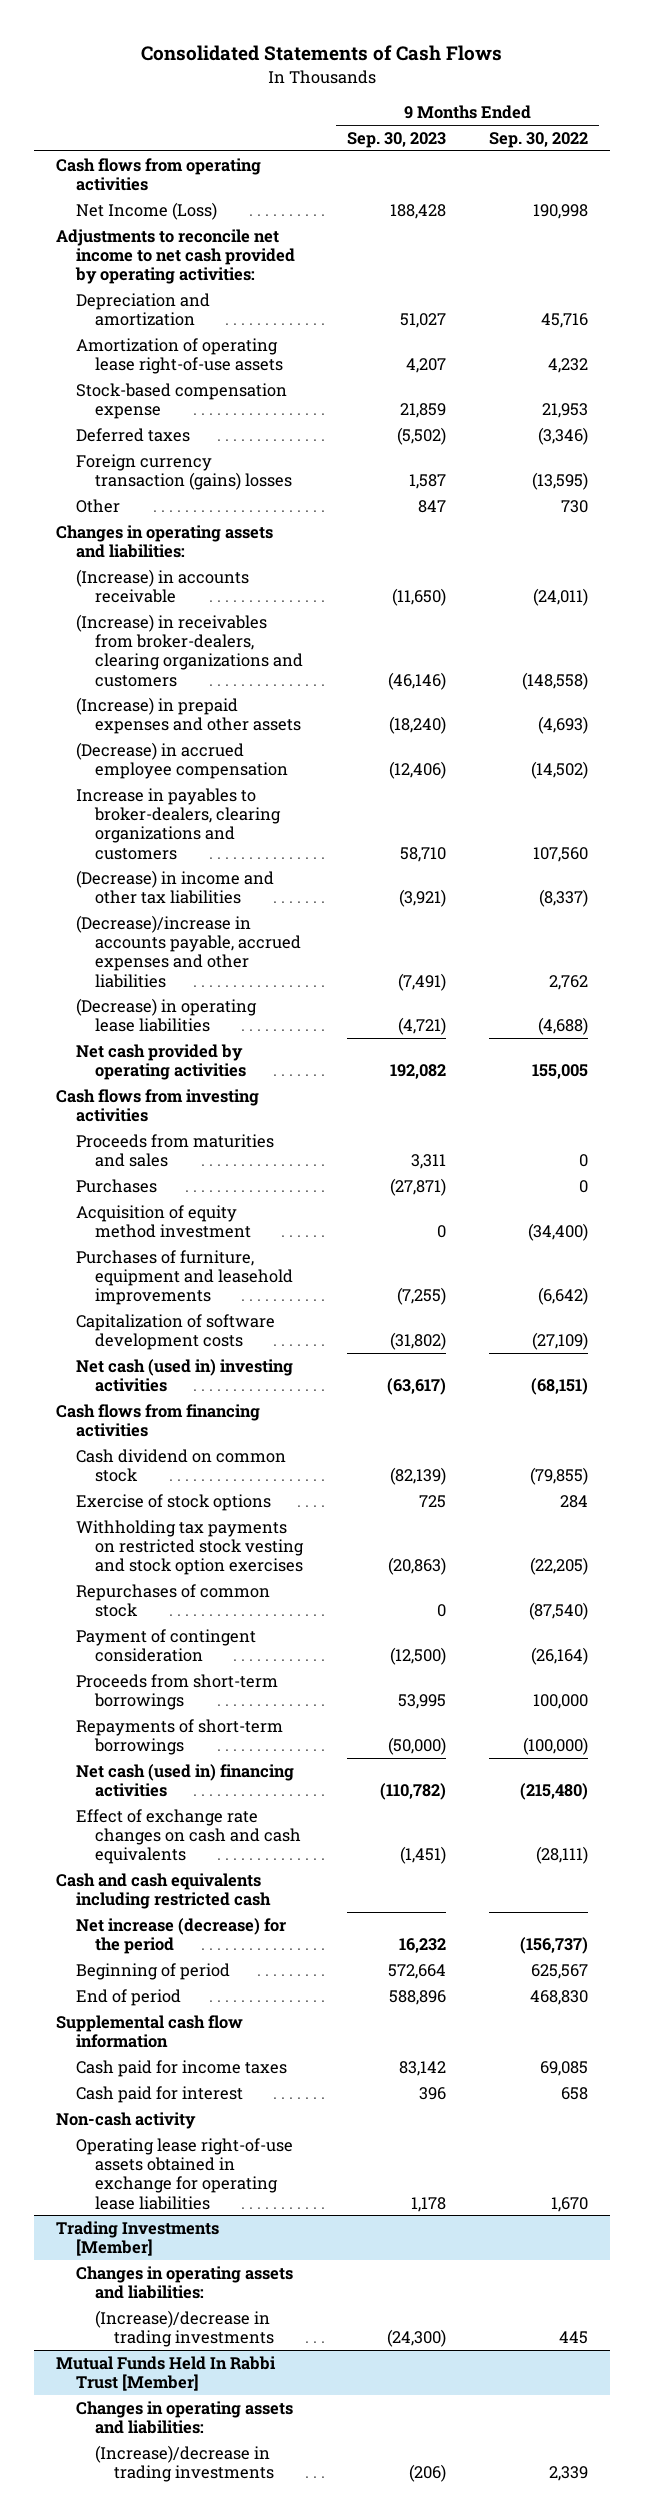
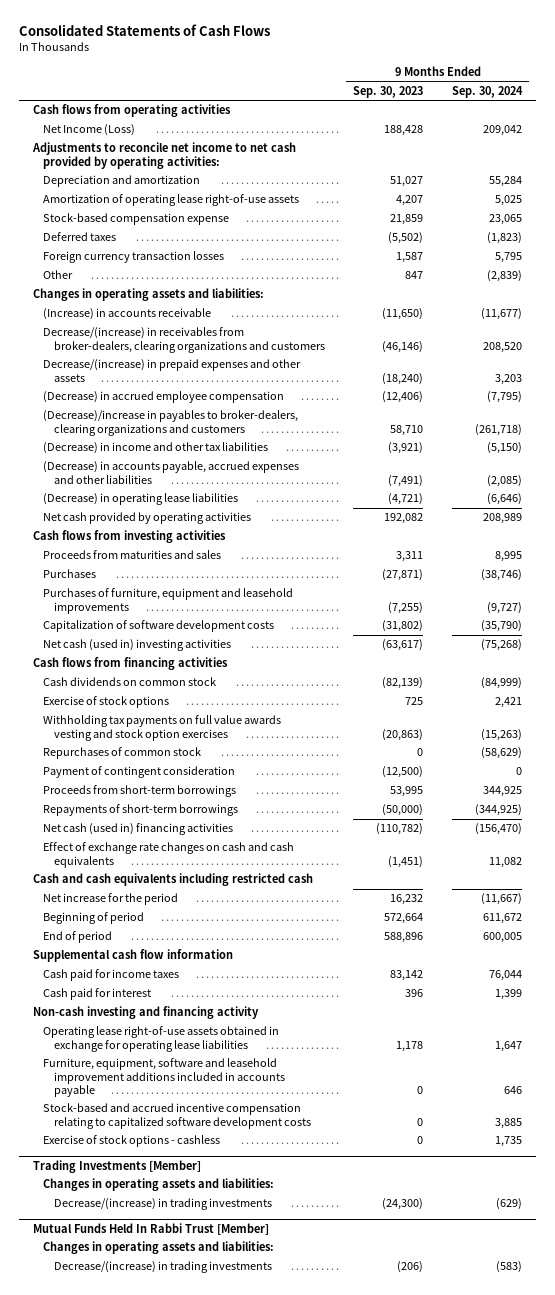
- | 9 Months Ended Sep. 30, 2023 | 9 Months Ended Sep. 30, 2022
+ | 9 Months Ended Sep. 30, 2023 | 9 Months Ended Sep. 30, 2024
- Foreign currency transaction (gains) losses | 1,587 | (13,595)
+ Foreign currency transaction losses | 1,587 | 5,795
- (Increase) in receivables from broker-dealers, clearing organizations and customers | (46,146) | (148,558)
- (Increase) in prepaid expenses and other assets | (18,240) | (4,693)
+ Decrease/(increase) in receivables from broker-dealers, clearing organizations and customers | (46,146) | 208,520
+ Decrease/(increase) in prepaid expenses and other assets | (18,240) | 3,203
- Increase in payables to broker-dealers, clearing organizations and customers | 58,710 | 107,560
+ (Decrease)/increase in payables to broker-dealers, clearing organizations and customers | 58,710 | (261,718)
- (Decrease)/increase in accounts payable, accrued expenses and other liabilities | (7,491) | 2,762
+ (Decrease) in accounts payable, accrued expenses and other liabilities | (7,491) | (2,085)
- Acquisition of equity method investment | 0 | (34,400)
- Cash dividend on common stock | (82,139) | (79,855)
+ Cash dividends on common stock | (82,139) | (84,999)
- Withholding tax payments on restricted stock vesting and stock option exercises | (20,863) | (22,205)
+ Withholding tax payments on full value awards vesting and stock option exercises | (20,863) | (15,263)
- Net increase (decrease) for the period | 16,232 | (156,737)
+ Net increase for the period | 16,232 | (11,667)
- Non-cash activity
+ Non-cash investing and financing activity
+ Furniture, equipment, software and leasehold improvement additions included in accounts payable | 0 | 646
+ Stock-based and accrued incentive compensation relating to capitalized software development costs | 0 | 3,885
+ Exercise of stock options - cashless | 0 | 1,735
@ Trading Investments [Member]
- (Increase)/decrease in trading investments | (24,300) | 445
+ Decrease/(increase) in trading investments | (24,300) | (629)
@ Mutual Funds Held In Rabbi Trust [Member]
- (Increase)/decrease in trading investments | (206) | 2,339
+ Decrease/(increase) in trading investments | (206) | (583)

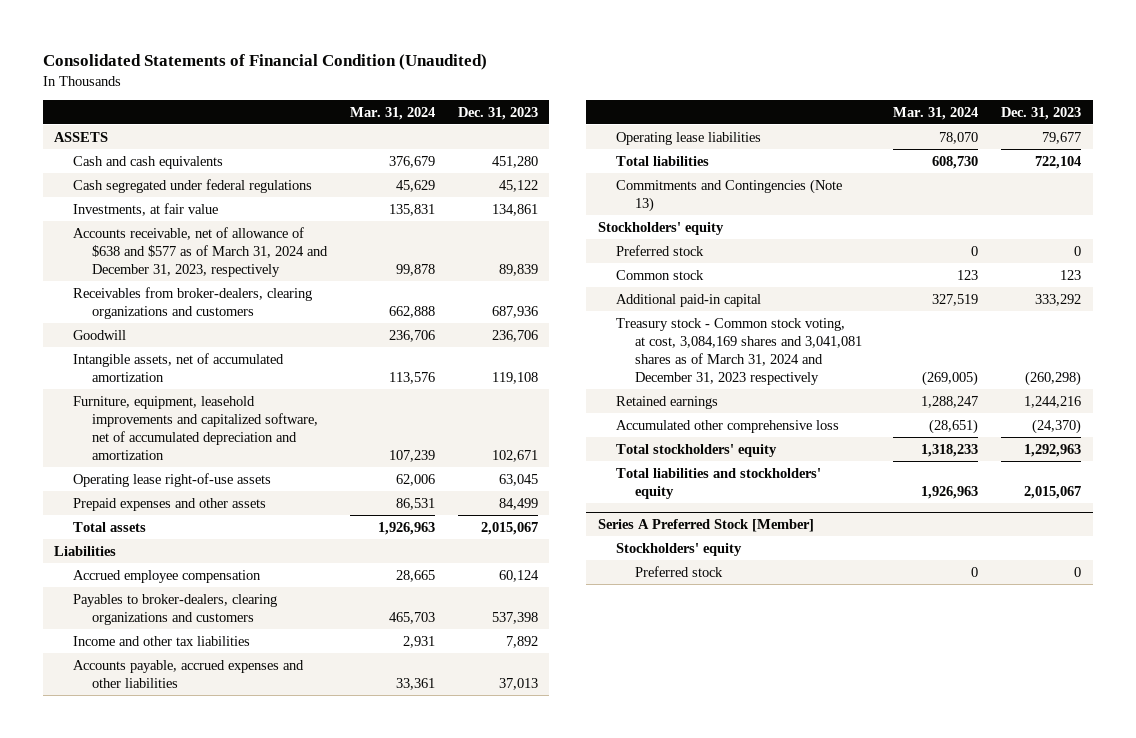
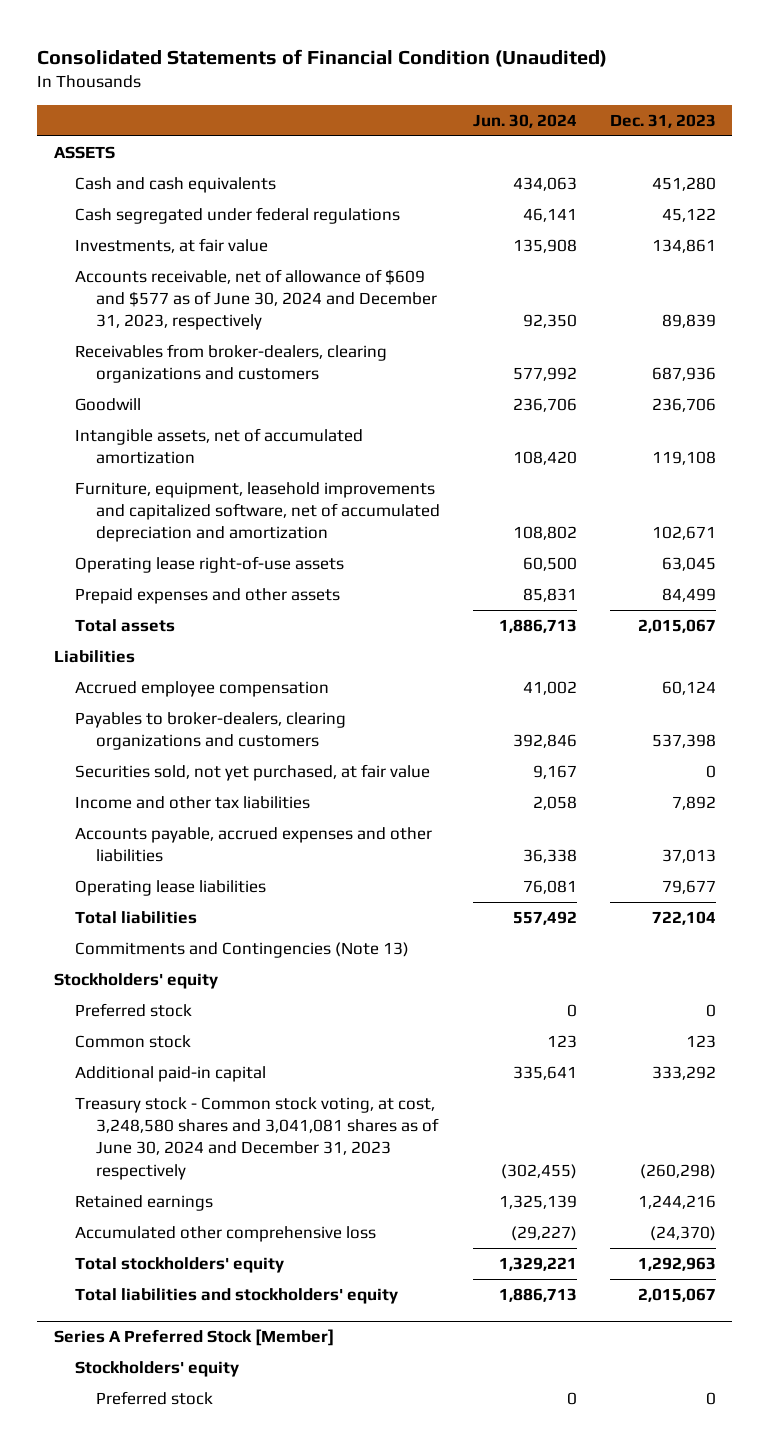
- | Mar. 31, 2024 | Dec. 31, 2023
+ | Jun. 30, 2024 | Dec. 31, 2023
- Accounts receivable, net of allowance of $638 and $577 as of March 31, 2024 and December 31, 2023, respectively | 99,878 | 89,839
+ Accounts receivable, net of allowance of $609 and $577 as of June 30, 2024 and December 31, 2023, respectively | 92,350 | 89,839
+ Securities sold, not yet purchased, at fair value | 9,167 | 0
- Treasury stock - Common stock voting, at cost, 3,084,169 shares and 3,041,081 shares as of March 31, 2024 and December 31, 2023 respectively | (269,005) | (260,298)
+ Treasury stock - Common stock voting, at cost, 3,248,580 shares and 3,041,081 shares as of June 30, 2024 and December 31, 2023 respectively | (302,455) | (260,298)

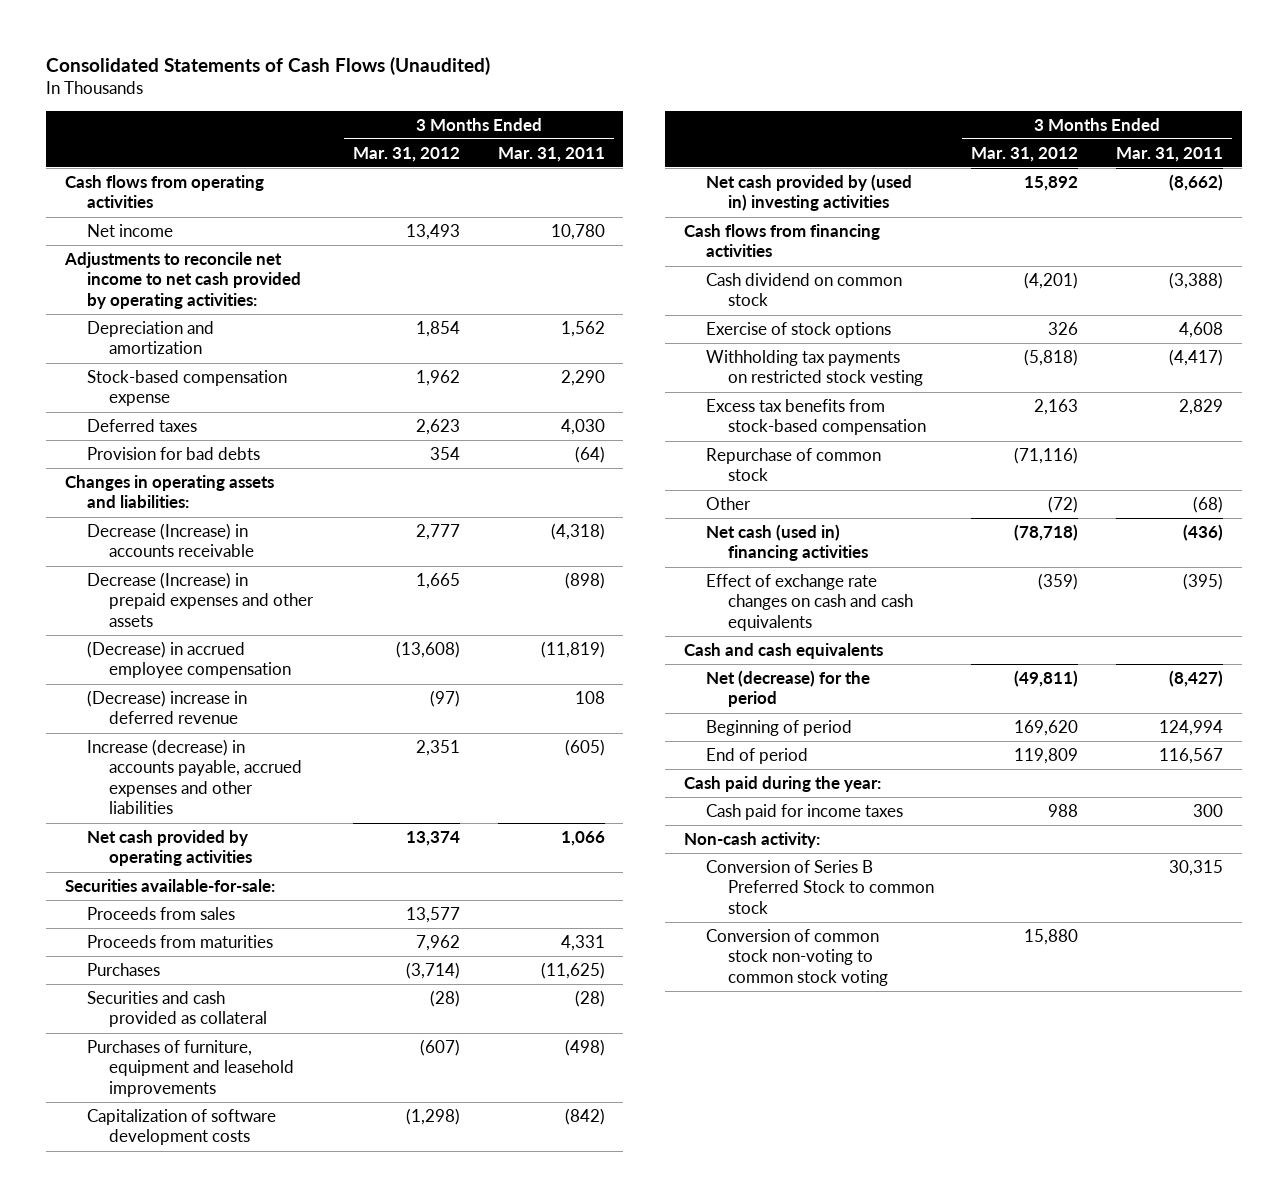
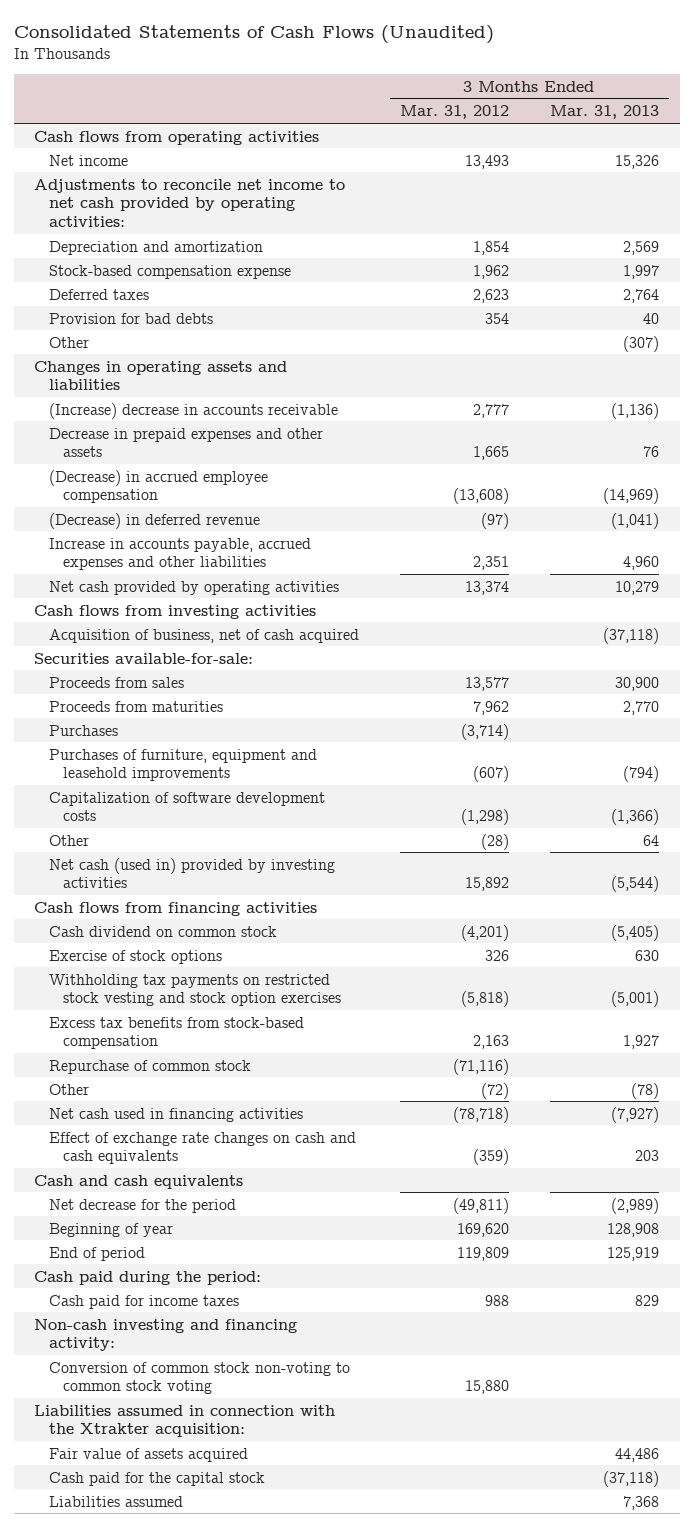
- | 3 Months Ended Mar. 31, 2012 | 3 Months Ended Mar. 31, 2011
+ | 3 Months Ended Mar. 31, 2012 | 3 Months Ended Mar. 31, 2013
- Changes in operating assets and liabilities:
- Decrease (Increase) in accounts receivable | 2,777 | (4,318)
- Decrease (Increase) in prepaid expenses and other assets | 1,665 | (898)
+ Other | | (307)
+ Changes in operating assets and liabilities
+ (Increase) decrease in accounts receivable | 2,777 | (1,136)
+ Decrease in prepaid expenses and other assets | 1,665 | 76
- (Decrease) increase in deferred revenue | (97) | 108
- Increase (decrease) in accounts payable, accrued expenses and other liabilities | 2,351 | (605)
+ (Decrease) in deferred revenue | (97) | (1,041)
+ Increase in accounts payable, accrued expenses and other liabilities | 2,351 | 4,960
+ Cash flows from investing activities
+ Acquisition of business, net of cash acquired | | (37,118)
- Securities and cash provided as collateral | (28) | (28)
- Net cash provided by (used in) investing activities | 15,892 | (8,662)
+ Other | (28) | 64
+ Net cash (used in) provided by investing activities | 15,892 | (5,544)
- Withholding tax payments on restricted stock vesting | (5,818) | (4,417)
+ Withholding tax payments on restricted stock vesting and stock option exercises | (5,818) | (5,001)
- Net cash (used in) financing activities | (78,718) | (436)
+ Net cash used in financing activities | (78,718) | (7,927)
- Net (decrease) for the period | (49,811) | (8,427)
- Beginning of period | 169,620 | 124,994
+ Net decrease for the period | (49,811) | (2,989)
+ Beginning of year | 169,620 | 128,908
- Cash paid during the year:
+ Cash paid during the period:
- Non-cash activity:
- Conversion of Series B Preferred Stock to common stock | | 30,315
+ Non-cash investing and financing activity:
+ Liabilities assumed in connection with the Xtrakter acquisition:
+ Fair value of assets acquired | | 44,486
+ Cash paid for the capital stock | | (37,118)
+ Liabilities assumed | | 7,368

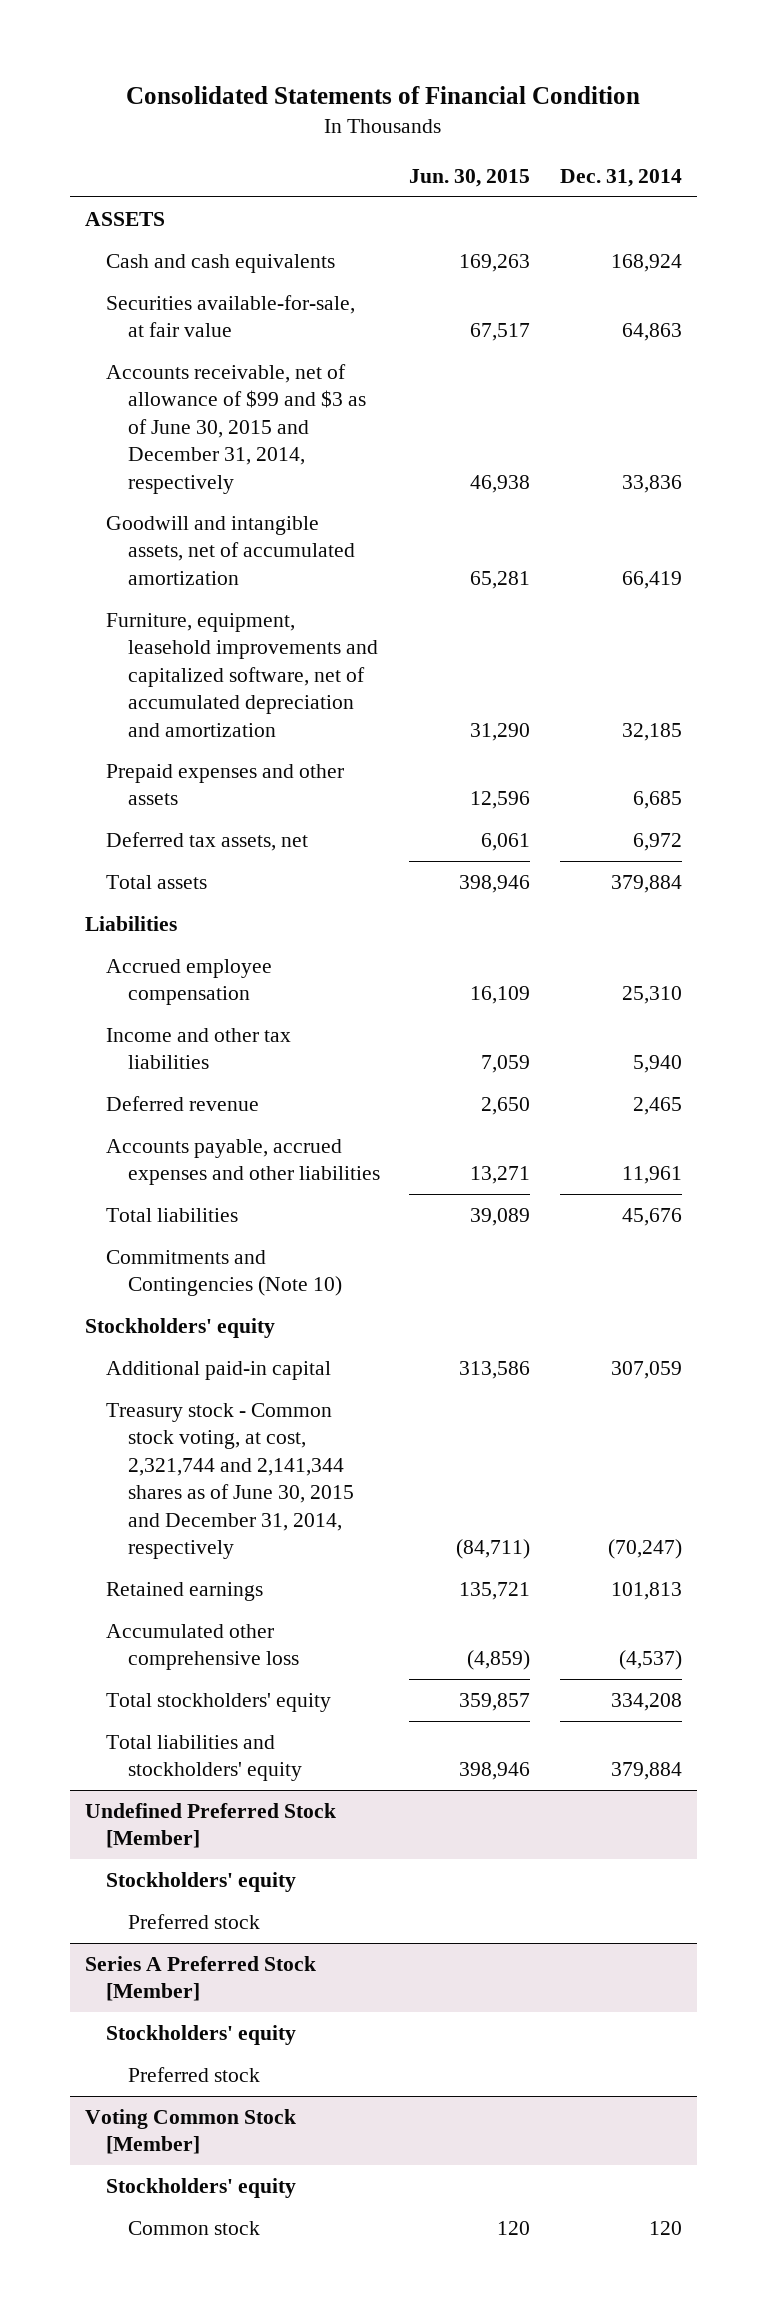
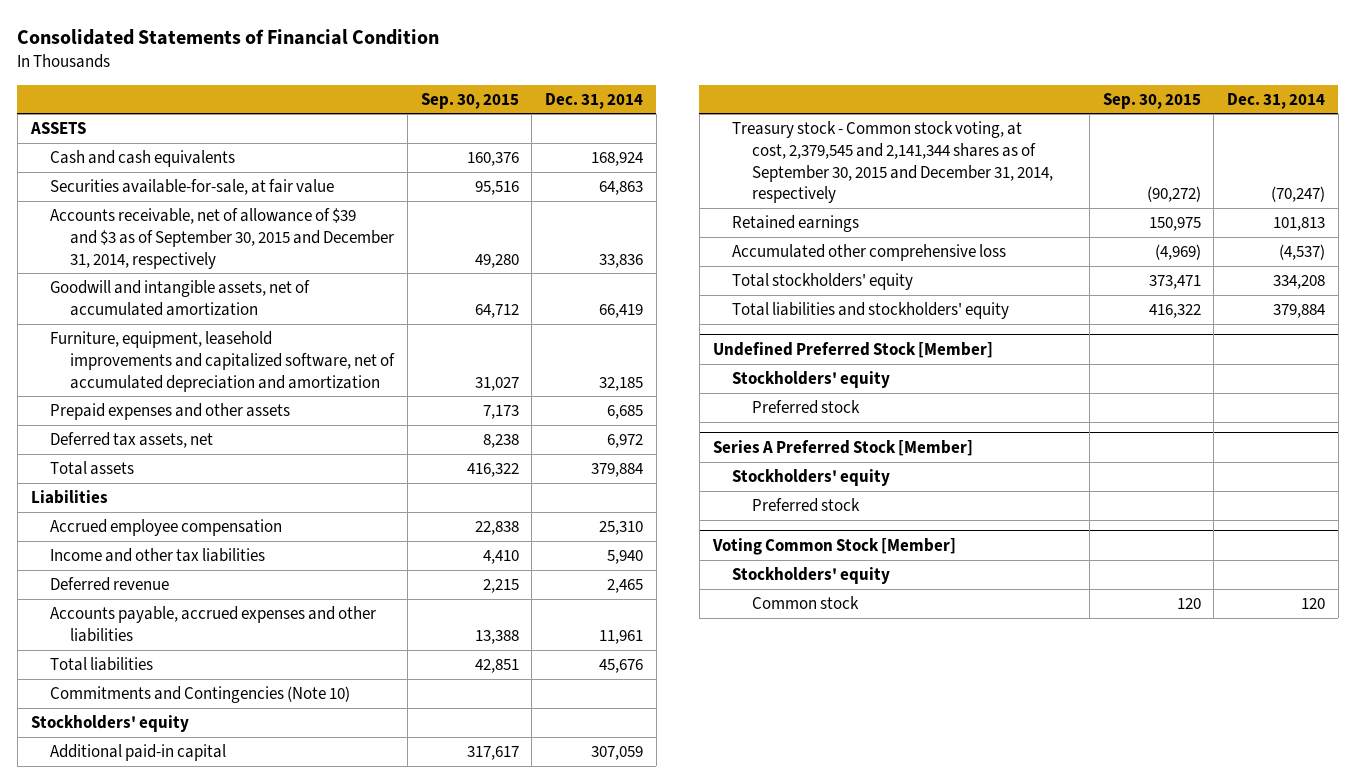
- | Jun. 30, 2015 | Dec. 31, 2014
+ | Sep. 30, 2015 | Dec. 31, 2014
- Accounts receivable, net of allowance of $99 and $3 as of June 30, 2015 and December 31, 2014, respectively | 46,938 | 33,836
+ Accounts receivable, net of allowance of $39 and $3 as of September 30, 2015 and December 31, 2014, respectively | 49,280 | 33,836
- Treasury stock - Common stock voting, at cost, 2,321,744 and 2,141,344 shares as of June 30, 2015 and December 31, 2014, respectively | (84,711) | (70,247)
+ Treasury stock - Common stock voting, at cost, 2,379,545 and 2,141,344 shares as of September 30, 2015 and December 31, 2014, respectively | (90,272) | (70,247)

